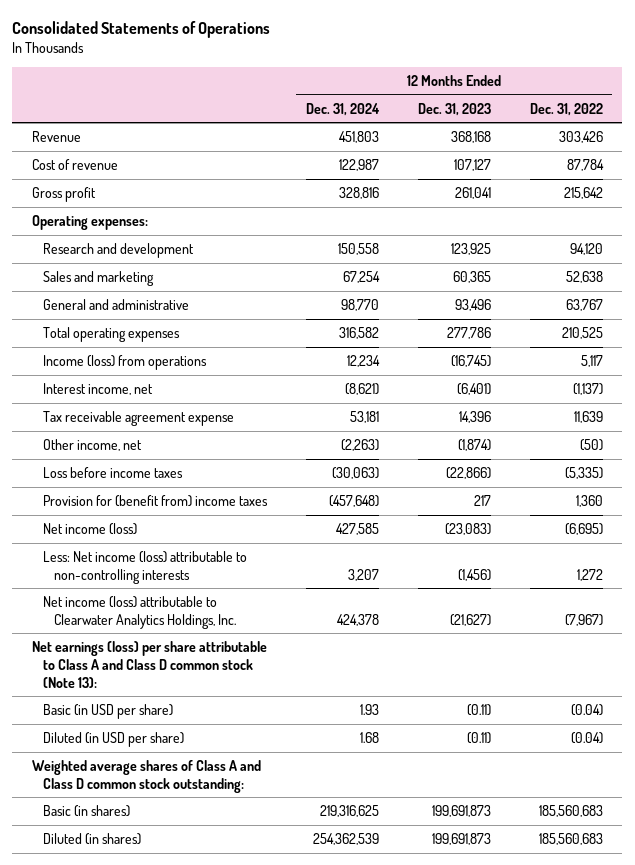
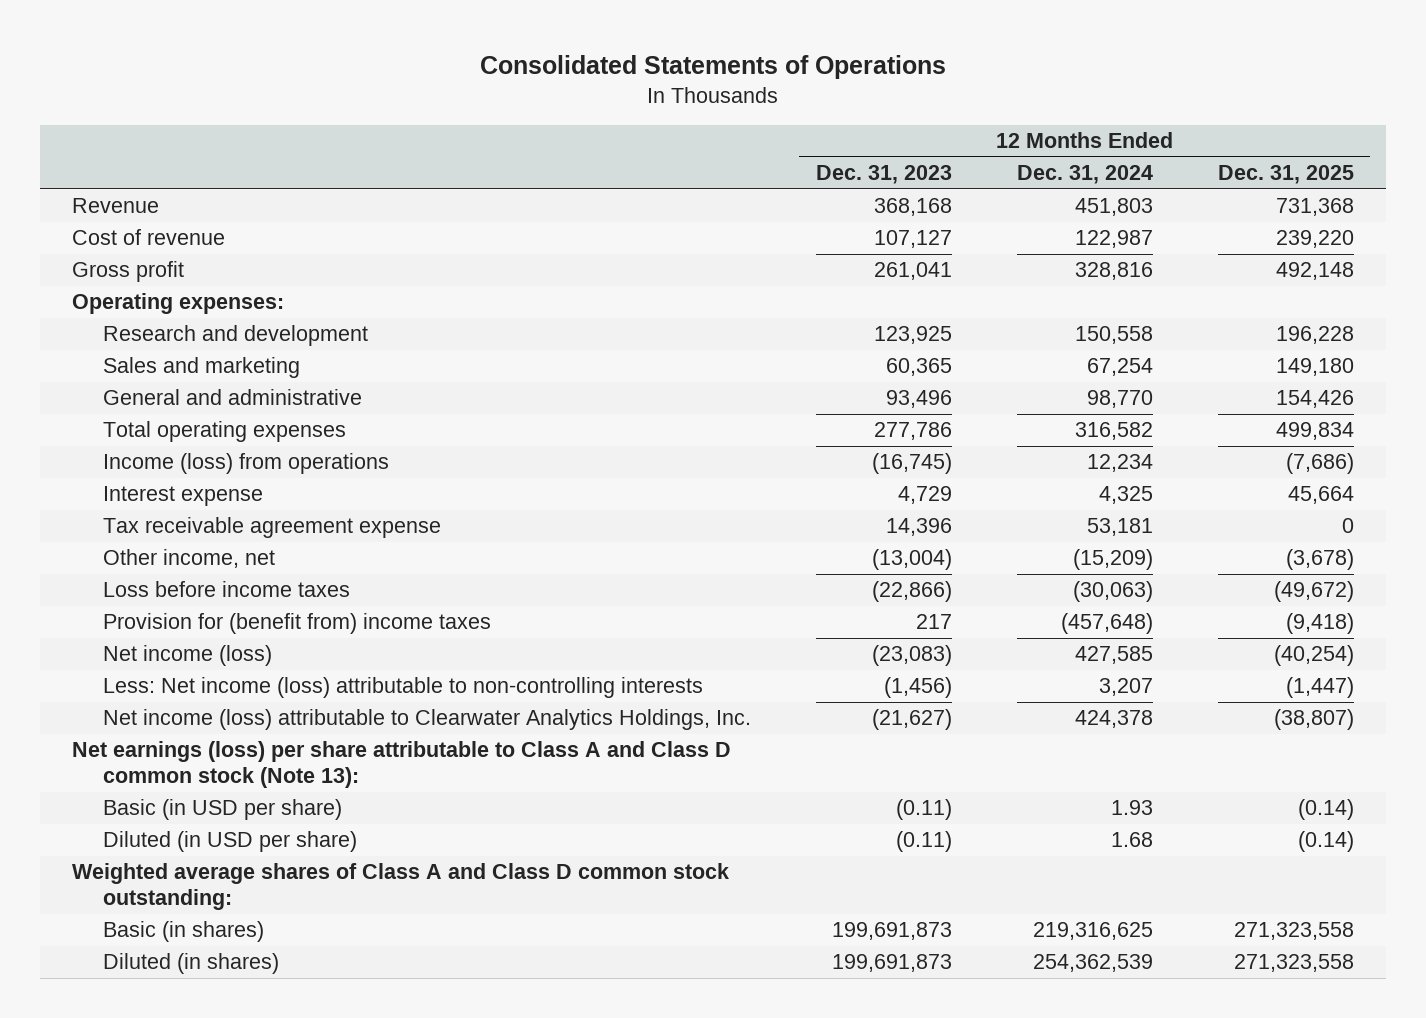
- | 12 Months Ended Dec. 31, 2024 | 12 Months Ended Dec. 31, 2023 | 12 Months Ended Dec. 31, 2022
+ | 12 Months Ended Dec. 31, 2023 | 12 Months Ended Dec. 31, 2024 | 12 Months Ended Dec. 31, 2025
- Interest income, net | (8,621) | (6,401) | (1,137)
+ Interest expense | 4,729 | 4,325 | 45,664
- Other income, net | (2,263) | (1,874) | (50)
+ Other income, net | (13,004) | (15,209) | (3,678)

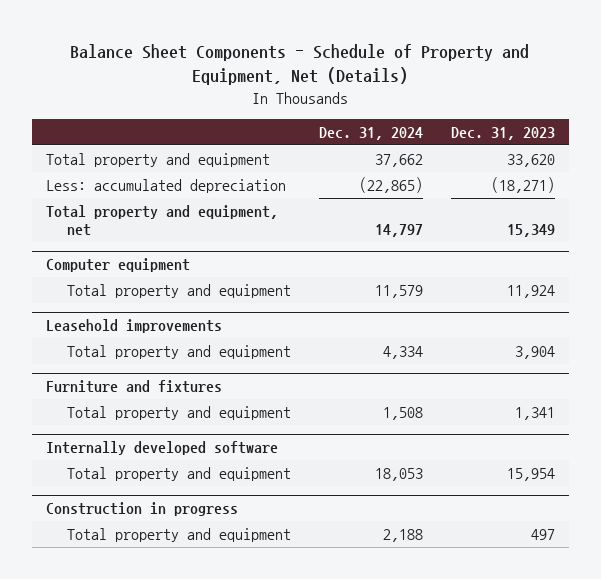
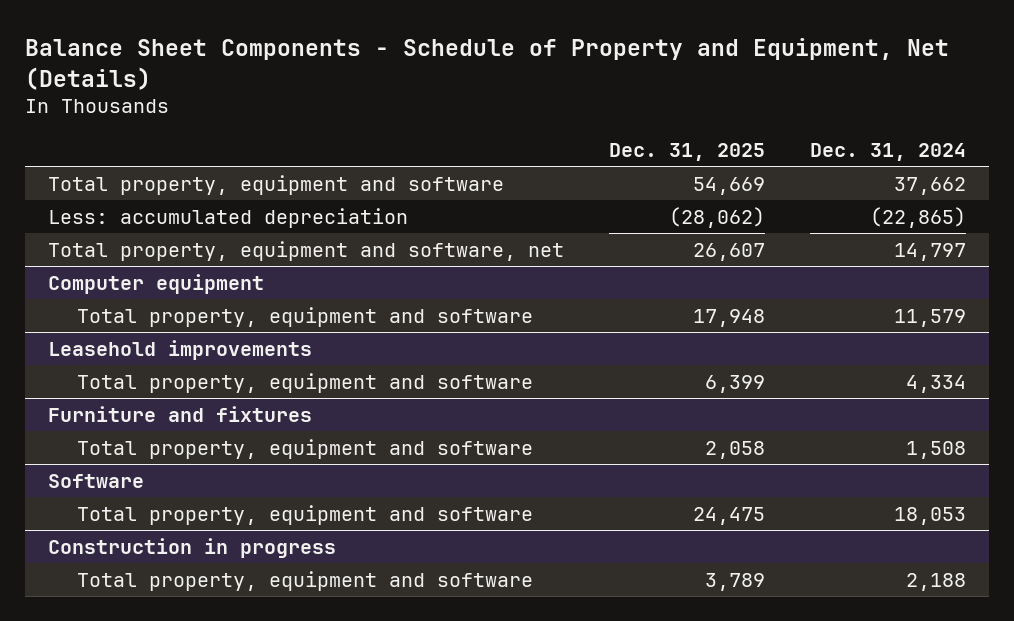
- | Dec. 31, 2024 | Dec. 31, 2023
+ | Dec. 31, 2025 | Dec. 31, 2024
- Total property and equipment | 37,662 | 33,620
+ Total property, equipment and software | 54,669 | 37,662
- Total property and equipment, net | 14,797 | 15,349
+ Total property, equipment and software, net | 26,607 | 14,797
@ Computer equipment
- Total property and equipment | 11,579 | 11,924
+ Total property, equipment and software | 17,948 | 11,579
@ Leasehold improvements
- Total property and equipment | 4,334 | 3,904
+ Total property, equipment and software | 6,399 | 4,334
@ Furniture and fixtures
- Total property and equipment | 1,508 | 1,341
- Internally developed software
- Total property and equipment | 18,053 | 15,954
@ Furniture and fixtures
+ Total property, equipment and software | 2,058 | 1,508
+ Software
+ Total property, equipment and software | 24,475 | 18,053
@ Construction in progress
- Total property and equipment | 2,188 | 497
+ Total property, equipment and software | 3,789 | 2,188

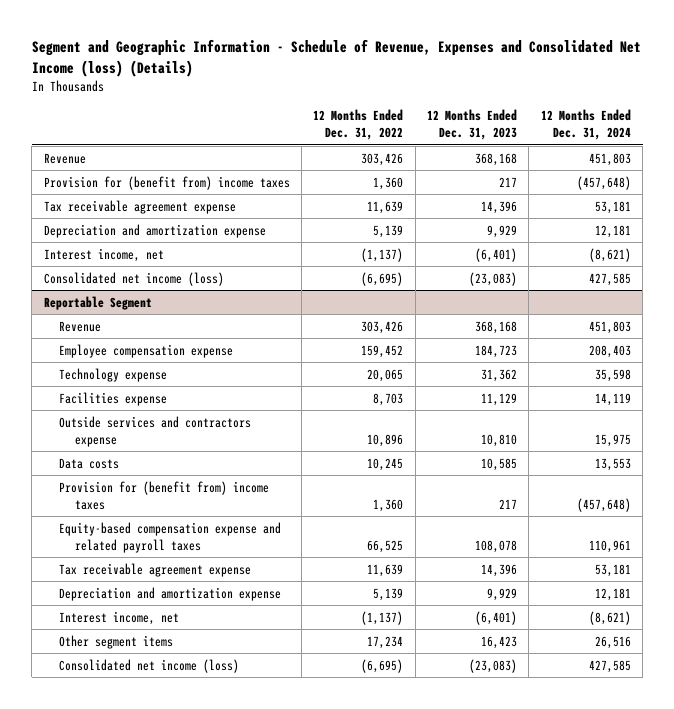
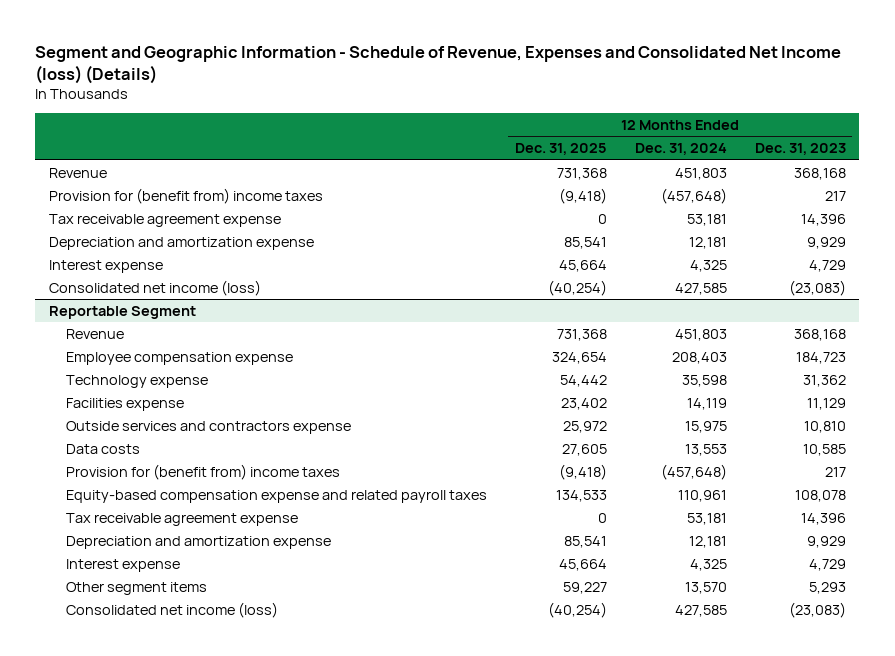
- | 12 Months Ended Dec. 31, 2022 | 12 Months Ended Dec. 31, 2023 | 12 Months Ended Dec. 31, 2024
+ | 12 Months Ended Dec. 31, 2025 | 12 Months Ended Dec. 31, 2024 | 12 Months Ended Dec. 31, 2023
- Interest income, net | (1,137) | (6,401) | (8,621)
+ Interest expense | 45,664 | 4,325 | 4,729
@ Reportable Segment
- Interest income, net | (1,137) | (6,401) | (8,621)
- Other segment items | 17,234 | 16,423 | 26,516
+ Interest expense | 45,664 | 4,325 | 4,729
+ Other segment items | 59,227 | 13,570 | 5,293

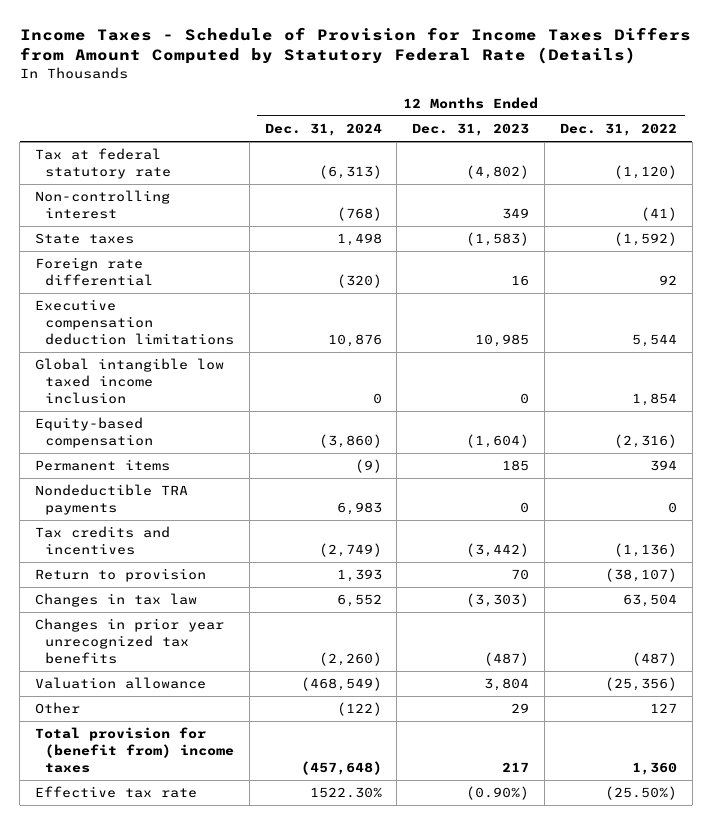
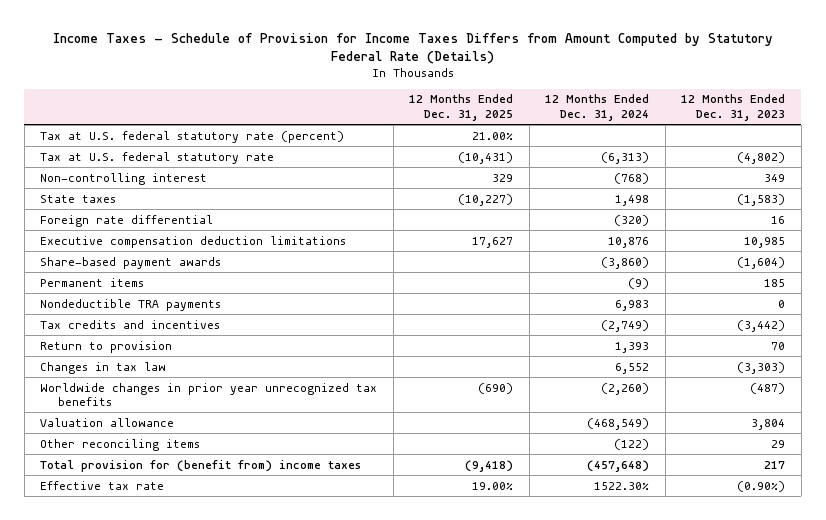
- | 12 Months Ended Dec. 31, 2024 | 12 Months Ended Dec. 31, 2023 | 12 Months Ended Dec. 31, 2022
+ | 12 Months Ended Dec. 31, 2025 | 12 Months Ended Dec. 31, 2024 | 12 Months Ended Dec. 31, 2023
- Tax at federal statutory rate | (6,313) | (4,802) | (1,120)
+ Tax at U.S. federal statutory rate (percent) | 21.00% | |
+ Tax at U.S. federal statutory rate | (10,431) | (6,313) | (4,802)
- Global intangible low taxed income inclusion | 0 | 0 | 1,854
- Equity-based compensation | (3,860) | (1,604) | (2,316)
+ Share-based payment awards | | (3,860) | (1,604)
- Changes in prior year unrecognized tax benefits | (2,260) | (487) | (487)
+ Worldwide changes in prior year unrecognized tax benefits | (690) | (2,260) | (487)
- Other | (122) | 29 | 127
+ Other reconciling items | | (122) | 29

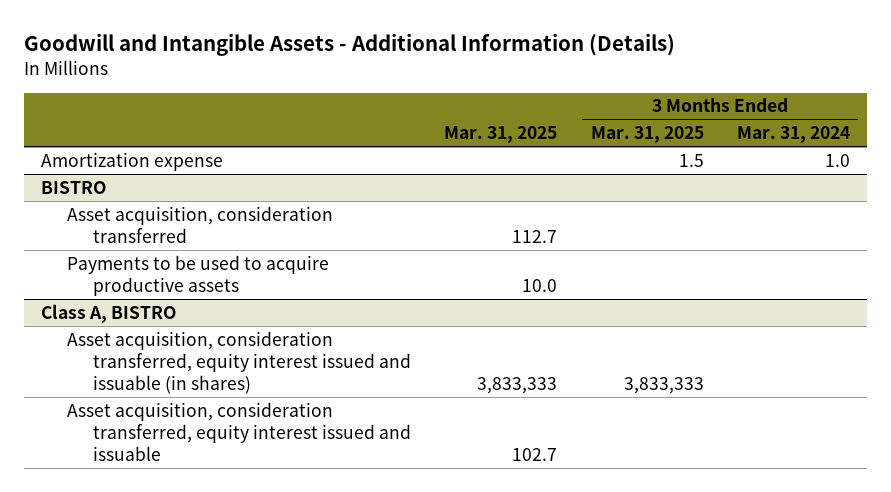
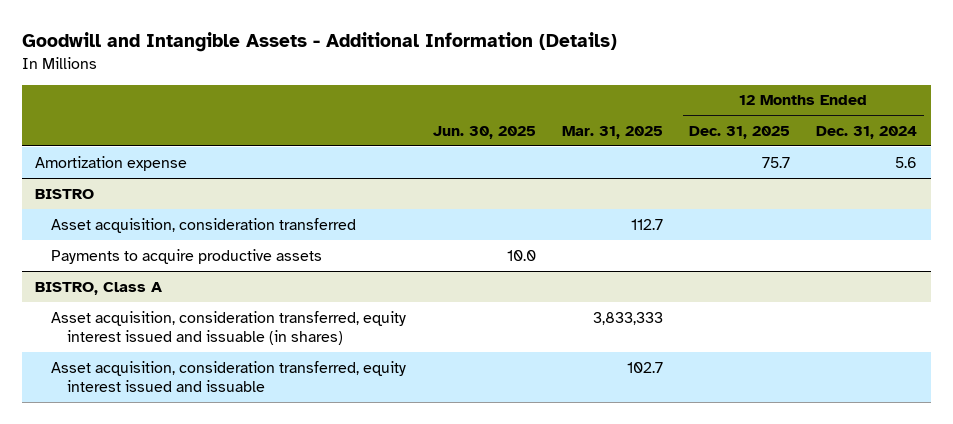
- | Mar. 31, 2025 | 3 Months Ended Mar. 31, 2025 | 3 Months Ended Mar. 31, 2024
+ | Jun. 30, 2025 | Mar. 31, 2025 | 12 Months Ended Dec. 31, 2025 | 12 Months Ended Dec. 31, 2024
@ BISTRO
- Payments to be used to acquire productive assets | 10.0 | |
- Class A, BISTRO
@ BISTRO
+ Payments to acquire productive assets | 10.0 | | |
+ BISTRO, Class A

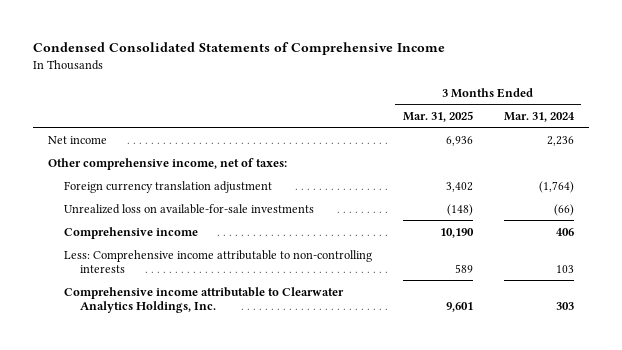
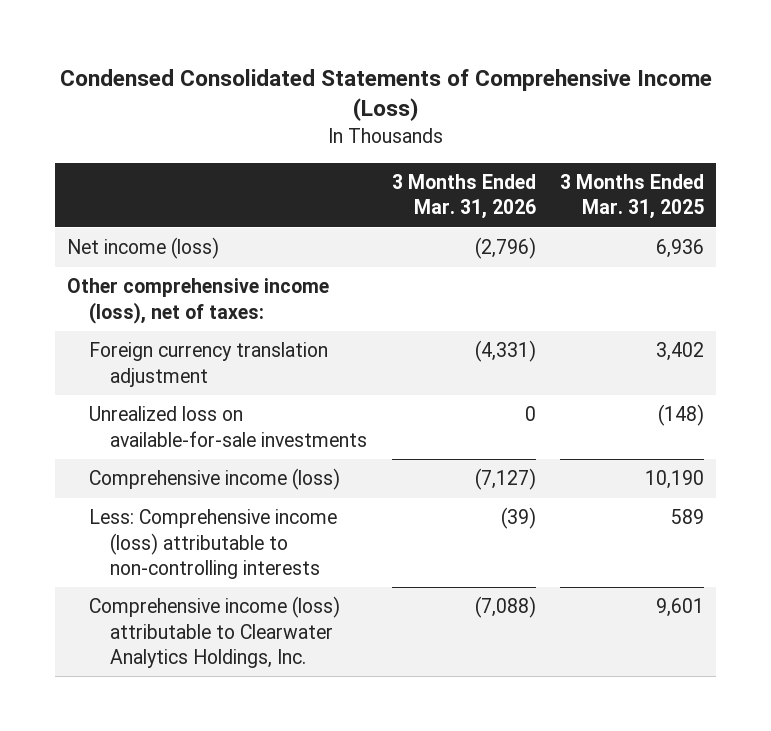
- Condensed Consolidated Statements of Comprehensive Income
+ Condensed Consolidated Statements of Comprehensive Income (Loss)
- | 3 Months Ended Mar. 31, 2025 | 3 Months Ended Mar. 31, 2024
+ | 3 Months Ended Mar. 31, 2026 | 3 Months Ended Mar. 31, 2025
- Net income | 6,936 | 2,236
- Other comprehensive income, net of taxes:
+ Net income (loss) | (2,796) | 6,936
+ Other comprehensive income (loss), net of taxes:
- Comprehensive income | 10,190 | 406
- Less: Comprehensive income attributable to non-controlling interests | 589 | 103
- Comprehensive income attributable to Clearwater Analytics Holdings, Inc. | 9,601 | 303
+ Comprehensive income (loss) | (7,127) | 10,190
+ Less: Comprehensive income (loss) attributable to non-controlling interests | (39) | 589
+ Comprehensive income (loss) attributable to Clearwater Analytics Holdings, Inc. | (7,088) | 9,601

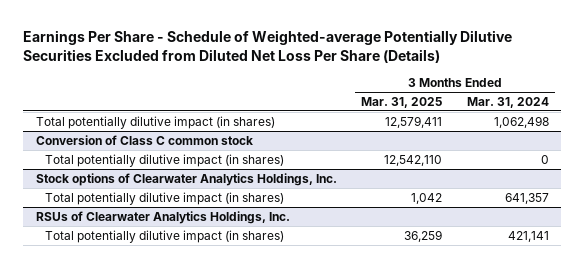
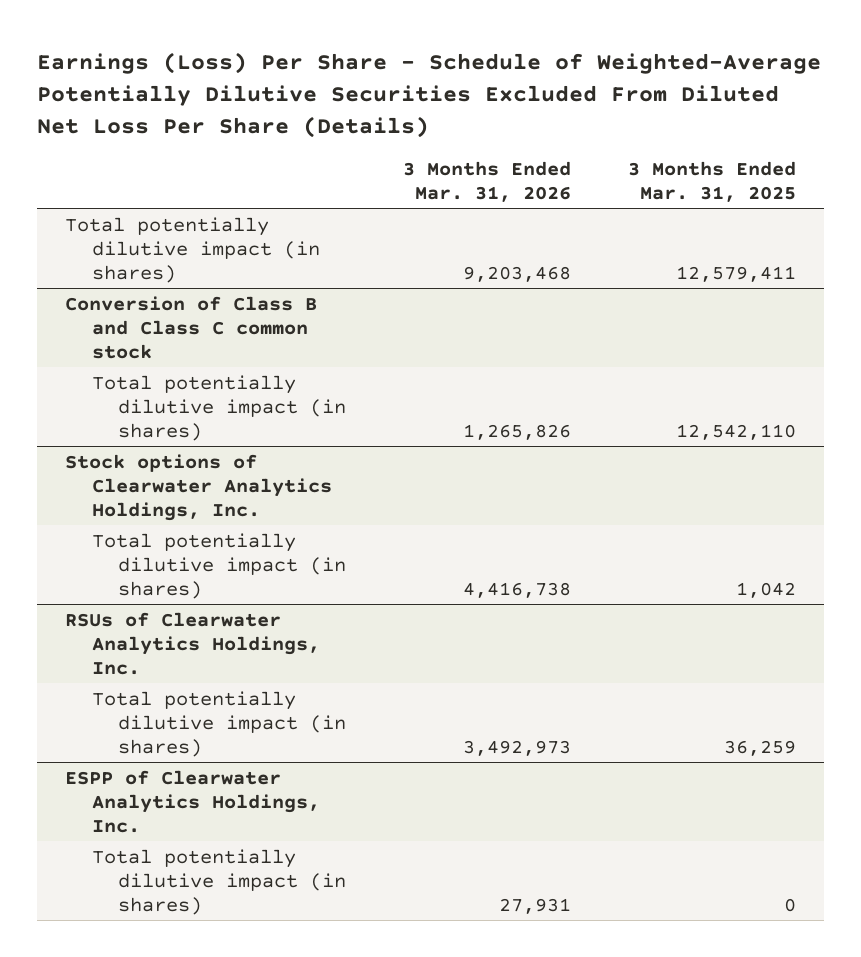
- Earnings Per Share - Schedule of Weighted-average Potentially Dilutive Securities Excluded from Diluted Net Loss Per Share (Details)
+ Earnings (Loss) Per Share - Schedule of Weighted-Average Potentially Dilutive Securities Excluded From Diluted Net Loss Per Share (Details)
- | 3 Months Ended Mar. 31, 2025 | 3 Months Ended Mar. 31, 2024
+ | 3 Months Ended Mar. 31, 2026 | 3 Months Ended Mar. 31, 2025
- Conversion of Class C common stock
+ Conversion of Class B and Class C common stock
+ ESPP of Clearwater Analytics Holdings, Inc.
+ Total potentially dilutive impact (in shares) | 27,931 | 0

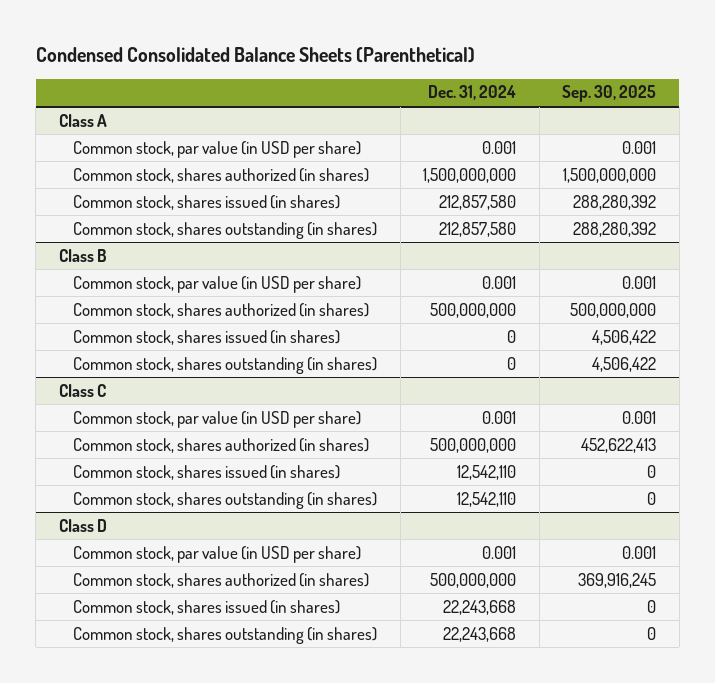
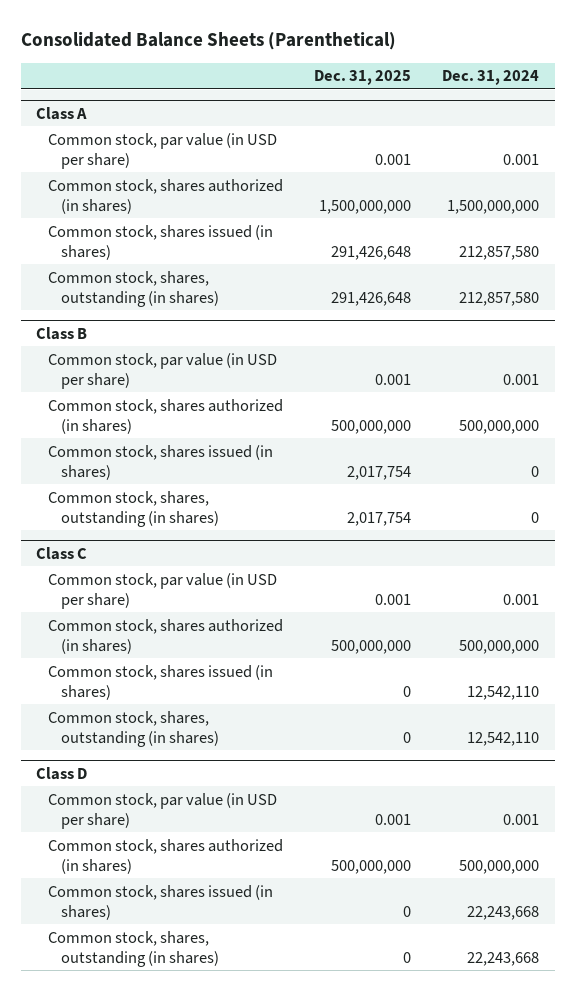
- Condensed Consolidated Balance Sheets (Parenthetical)
+ Consolidated Balance Sheets (Parenthetical)
- | Dec. 31, 2024 | Sep. 30, 2025
+ | Dec. 31, 2025 | Dec. 31, 2024
@ Class A
- Common stock, shares outstanding (in shares) | 212,857,580 | 288,280,392
+ Common stock, shares, outstanding (in shares) | 291,426,648 | 212,857,580
@ Class B
- Common stock, shares outstanding (in shares) | 0 | 4,506,422
+ Common stock, shares, outstanding (in shares) | 2,017,754 | 0
@ Class C
- Common stock, shares outstanding (in shares) | 12,542,110 | 0
+ Common stock, shares, outstanding (in shares) | 0 | 12,542,110
@ Class D
- Common stock, shares outstanding (in shares) | 22,243,668 | 0
+ Common stock, shares, outstanding (in shares) | 0 | 22,243,668

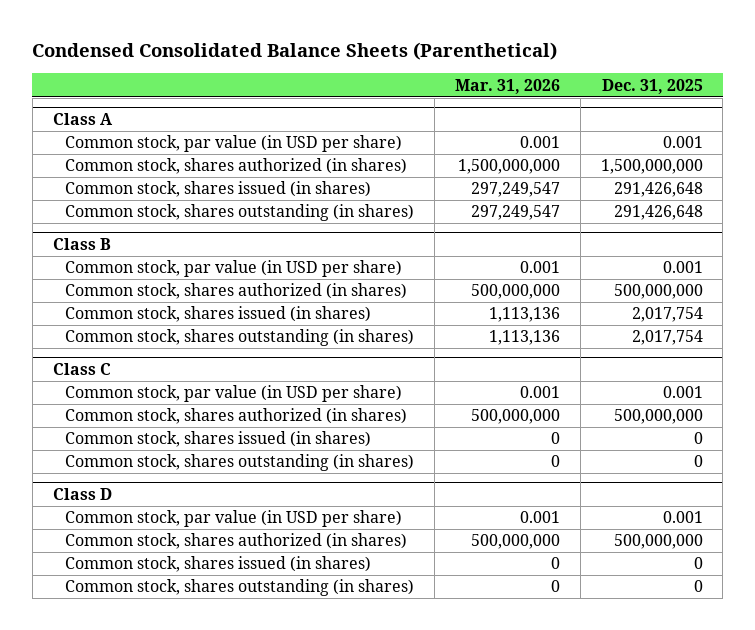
- Consolidated Balance Sheets (Parenthetical)
+ Condensed Consolidated Balance Sheets (Parenthetical)
- | Dec. 31, 2025 | Dec. 31, 2024
+ | Mar. 31, 2026 | Dec. 31, 2025
@ Class A
- Common stock, shares, outstanding (in shares) | 291,426,648 | 212,857,580
+ Common stock, shares outstanding (in shares) | 297,249,547 | 291,426,648
@ Class B
- Common stock, shares, outstanding (in shares) | 2,017,754 | 0
+ Common stock, shares outstanding (in shares) | 1,113,136 | 2,017,754
@ Class C
- Common stock, shares, outstanding (in shares) | 0 | 12,542,110
+ Common stock, shares outstanding (in shares) | 0 | 0
@ Class D
- Common stock, shares, outstanding (in shares) | 0 | 22,243,668
+ Common stock, shares outstanding (in shares) | 0 | 0

